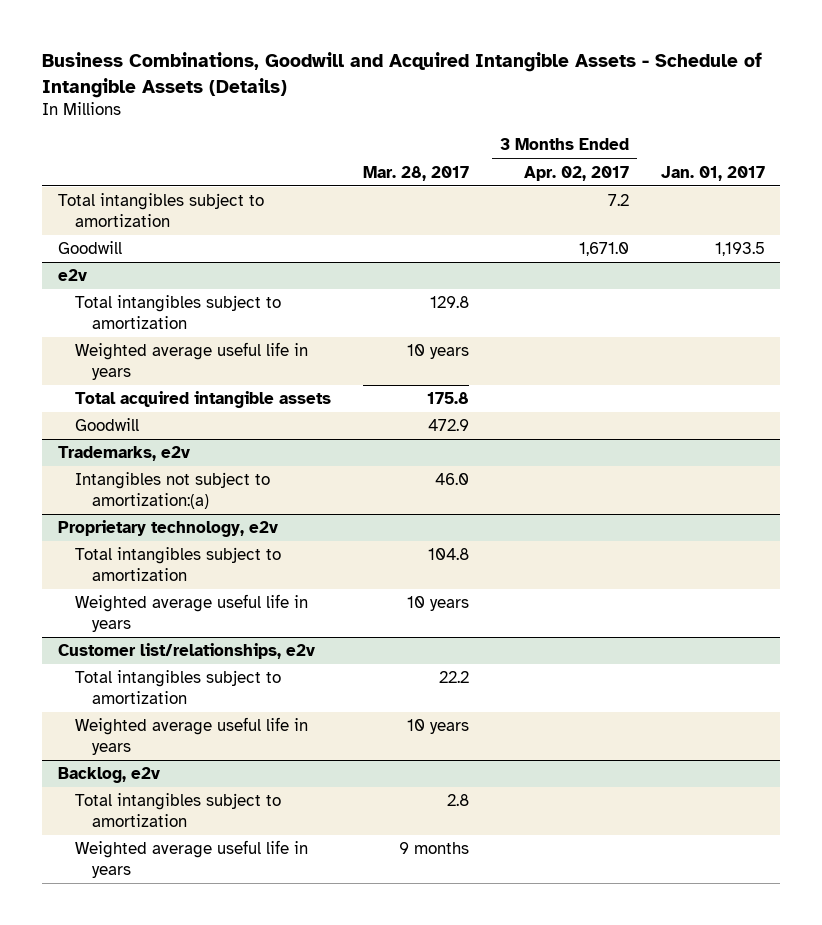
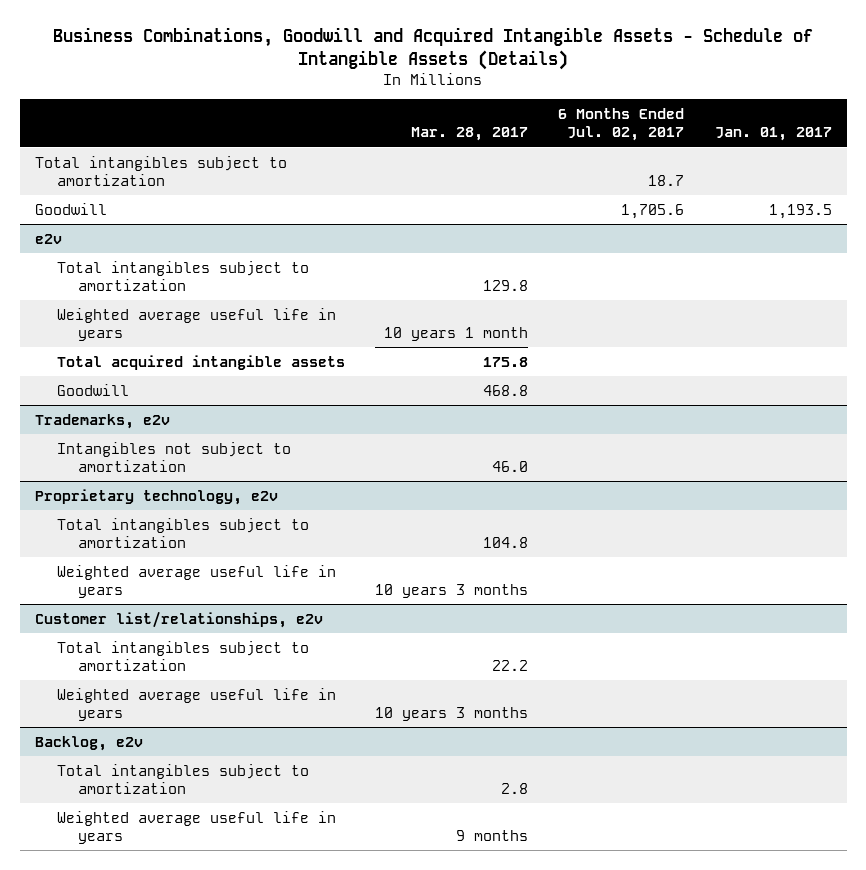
- | Mar. 28, 2017 | 3 Months Ended Apr. 02, 2017 | Jan. 01, 2017
+ | Mar. 28, 2017 | 6 Months Ended Jul. 02, 2017 | Jan. 01, 2017
@ e2v
- Weighted average useful life in years | 10 years | |
+ Weighted average useful life in years | 10 years 1 month | |
- Goodwill | 472.9 | |
+ Goodwill | 468.8 | |
@ Trademarks, e2v
- Intangibles not subject to amortization:(a) | 46.0 | |
+ Intangibles not subject to amortization | 46.0 | |
@ Proprietary technology, e2v
- Weighted average useful life in years | 10 years | |
+ Weighted average useful life in years | 10 years 3 months | |
@ Customer list/relationships, e2v
- Weighted average useful life in years | 10 years | |
+ Weighted average useful life in years | 10 years 3 months | |

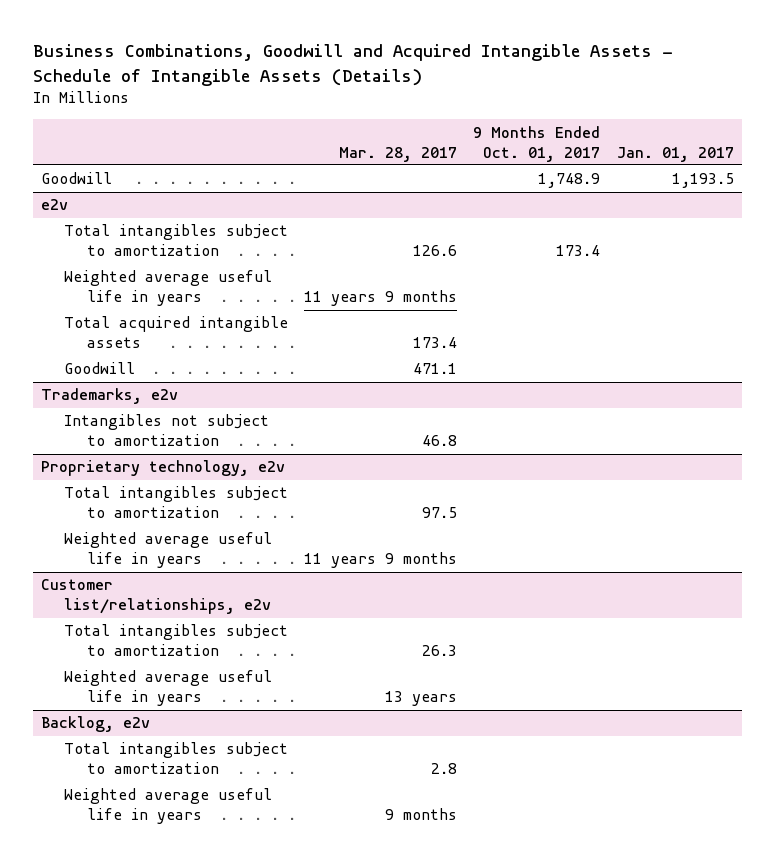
- | Mar. 28, 2017 | 6 Months Ended Jul. 02, 2017 | Jan. 01, 2017
+ | Mar. 28, 2017 | 9 Months Ended Oct. 01, 2017 | Jan. 01, 2017
- Total intangibles subject to amortization | | 18.7 |
@ e2v
- Total intangibles subject to amortization | 129.8 | |
- Weighted average useful life in years | 10 years 1 month | |
- Total acquired intangible assets | 175.8 | |
- Goodwill | 468.8 | |
+ Total intangibles subject to amortization | 126.6 | 173.4 |
+ Weighted average useful life in years | 11 years 9 months | |
+ Total acquired intangible assets | 173.4 | |
+ Goodwill | 471.1 | |
@ Trademarks, e2v
- Intangibles not subject to amortization | 46.0 | |
+ Intangibles not subject to amortization | 46.8 | |
@ Proprietary technology, e2v
- Total intangibles subject to amortization | 104.8 | |
- Weighted average useful life in years | 10 years 3 months | |
+ Total intangibles subject to amortization | 97.5 | |
+ Weighted average useful life in years | 11 years 9 months | |
@ Customer list/relationships, e2v
- Total intangibles subject to amortization | 22.2 | |
- Weighted average useful life in years | 10 years 3 months | |
+ Total intangibles subject to amortization | 26.3 | |
+ Weighted average useful life in years | 13 years | |

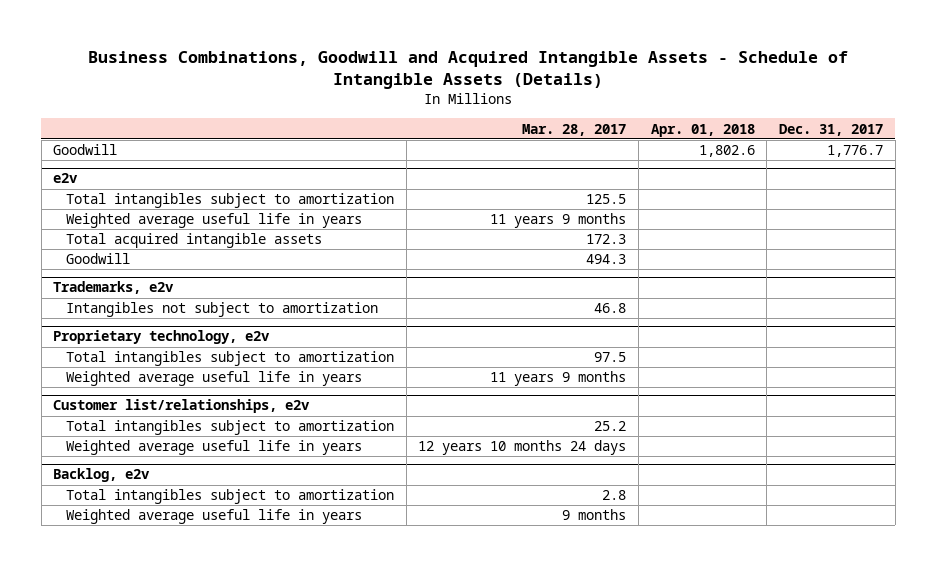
- | Mar. 28, 2017 | 9 Months Ended Oct. 01, 2017 | Jan. 01, 2017
+ | Mar. 28, 2017 | Apr. 01, 2018 | Dec. 31, 2017
@ e2v
- Total intangibles subject to amortization | 126.6 | 173.4 |
+ Total intangibles subject to amortization | 125.5 | |
- Total acquired intangible assets | 173.4 | |
- Goodwill | 471.1 | |
+ Total acquired intangible assets | 172.3 | |
+ Goodwill | 494.3 | |
@ Customer list/relationships, e2v
- Total intangibles subject to amortization | 26.3 | |
- Weighted average useful life in years | 13 years | |
+ Total intangibles subject to amortization | 25.2 | |
+ Weighted average useful life in years | 12 years 10 months 24 days | |

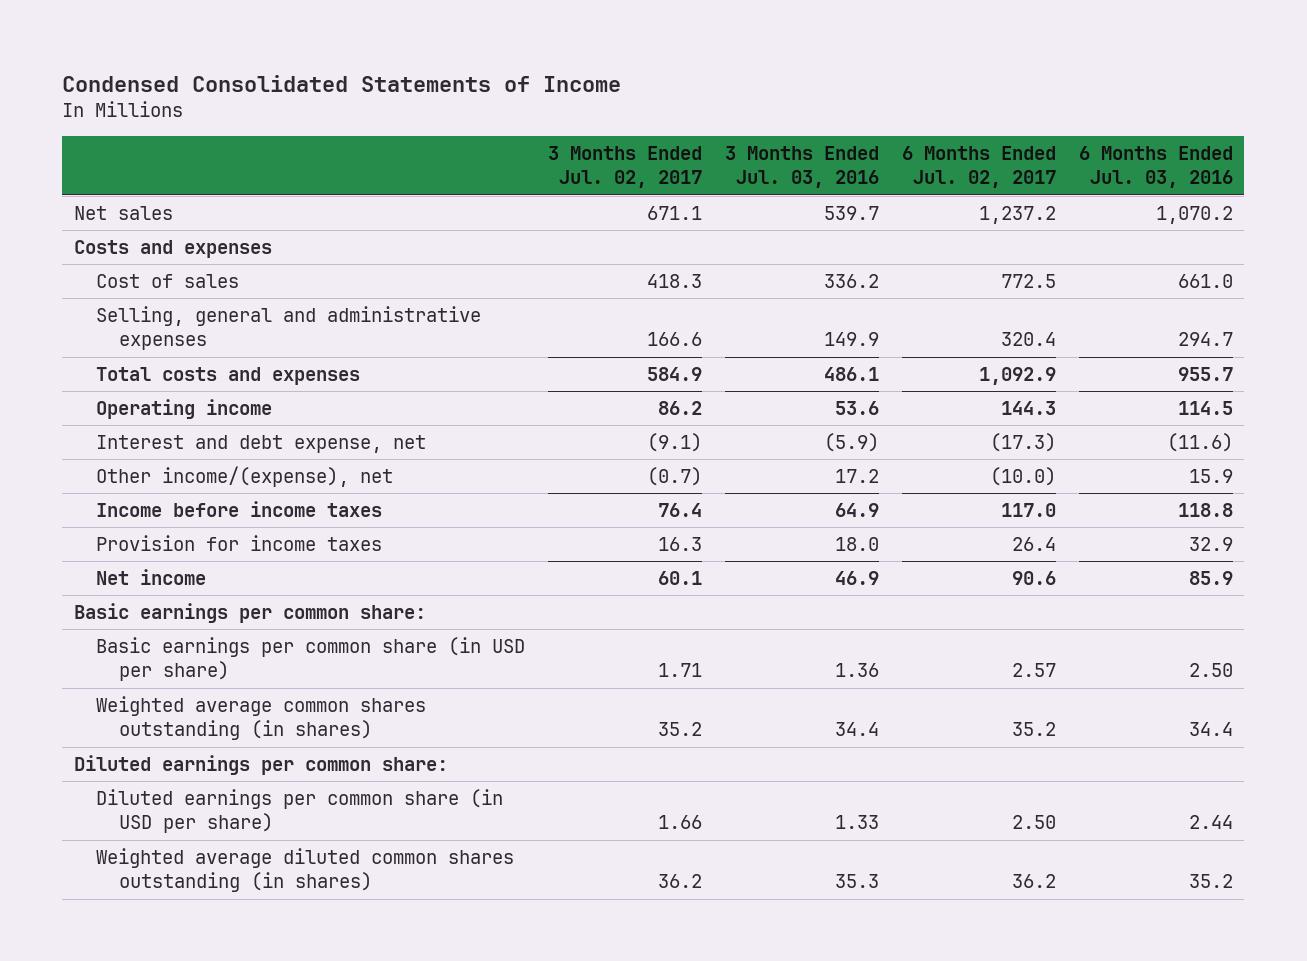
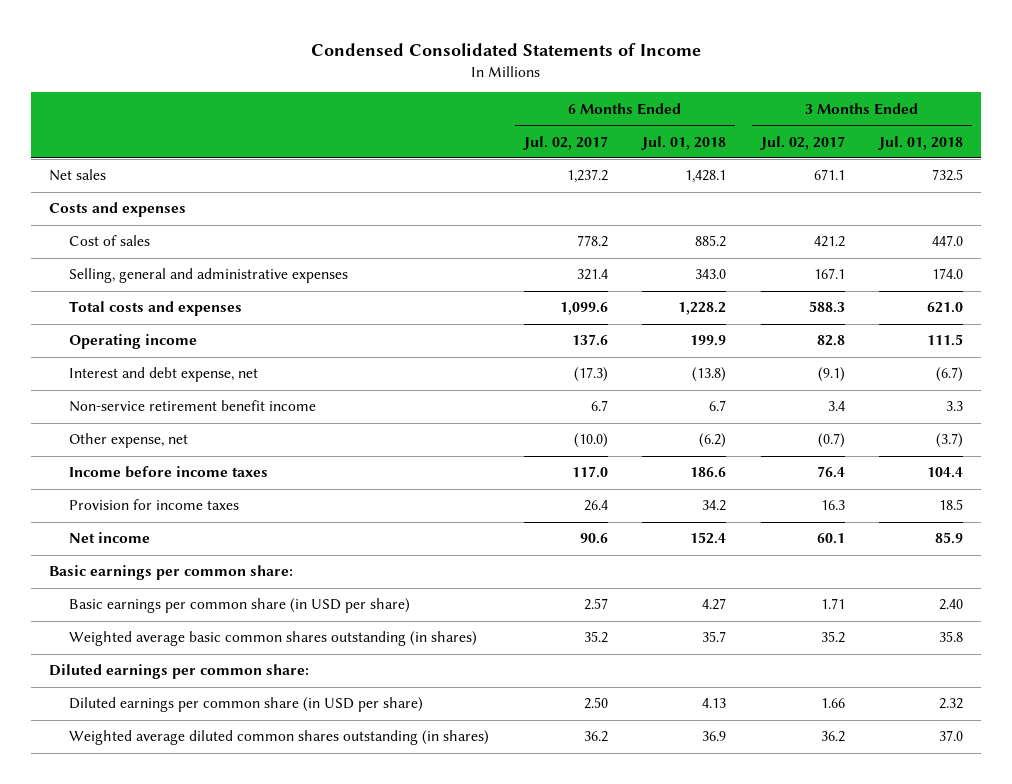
- | 3 Months Ended Jul. 02, 2017 | 3 Months Ended Jul. 03, 2016 | 6 Months Ended Jul. 02, 2017 | 6 Months Ended Jul. 03, 2016
+ | 6 Months Ended Jul. 02, 2017 | 6 Months Ended Jul. 01, 2018 | 3 Months Ended Jul. 02, 2017 | 3 Months Ended Jul. 01, 2018
- Cost of sales | 418.3 | 336.2 | 772.5 | 661.0
- Selling, general and administrative expenses | 166.6 | 149.9 | 320.4 | 294.7
- Total costs and expenses | 584.9 | 486.1 | 1,092.9 | 955.7
- Operating income | 86.2 | 53.6 | 144.3 | 114.5
+ Cost of sales | 778.2 | 885.2 | 421.2 | 447.0
+ Selling, general and administrative expenses | 321.4 | 343.0 | 167.1 | 174.0
+ Total costs and expenses | 1,099.6 | 1,228.2 | 588.3 | 621.0
+ Operating income | 137.6 | 199.9 | 82.8 | 111.5
- Other income/(expense), net | (0.7) | 17.2 | (10.0) | 15.9
+ Non-service retirement benefit income | 6.7 | 6.7 | 3.4 | 3.3
+ Other expense, net | (10.0) | (6.2) | (0.7) | (3.7)
- Weighted average common shares outstanding (in shares) | 35.2 | 34.4 | 35.2 | 34.4
+ Weighted average basic common shares outstanding (in shares) | 35.2 | 35.7 | 35.2 | 35.8

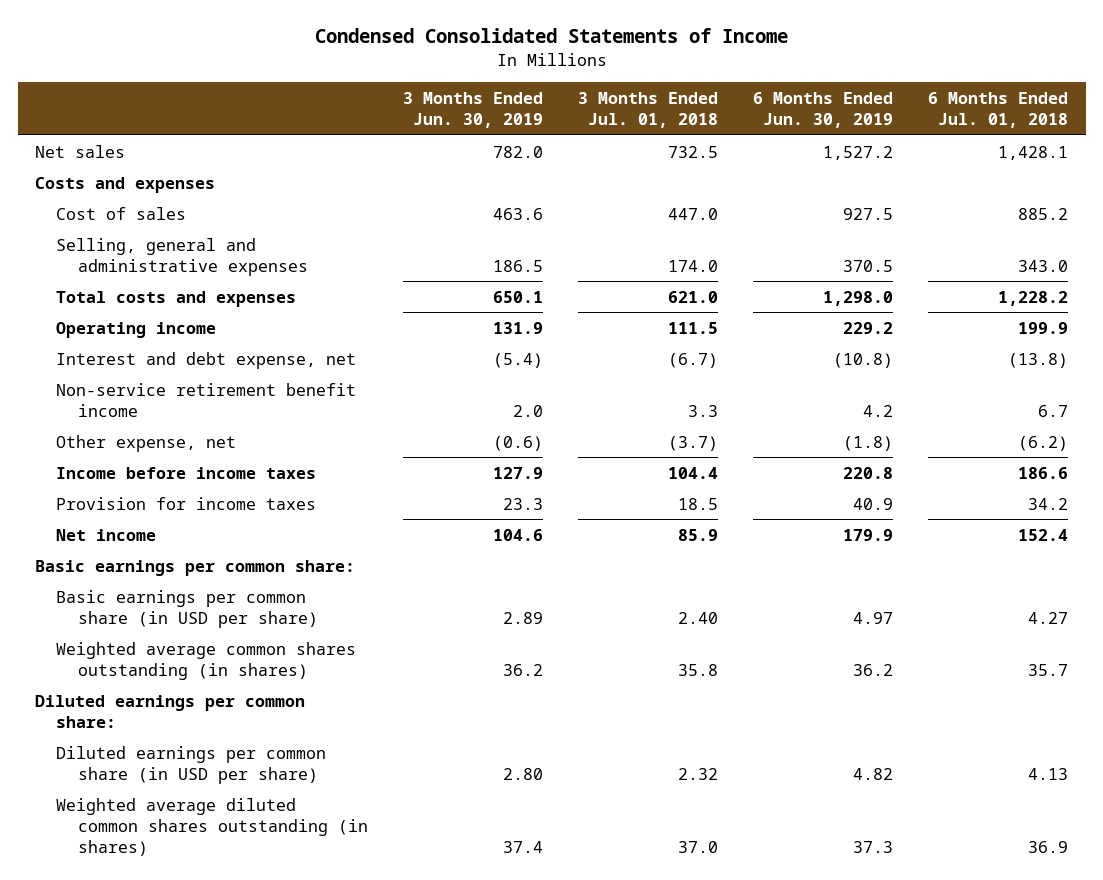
- | 6 Months Ended Jul. 02, 2017 | 6 Months Ended Jul. 01, 2018 | 3 Months Ended Jul. 02, 2017 | 3 Months Ended Jul. 01, 2018
+ | 3 Months Ended Jun. 30, 2019 | 3 Months Ended Jul. 01, 2018 | 6 Months Ended Jun. 30, 2019 | 6 Months Ended Jul. 01, 2018
- Weighted average basic common shares outstanding (in shares) | 35.2 | 35.7 | 35.2 | 35.8
+ Weighted average common shares outstanding (in shares) | 36.2 | 35.8 | 36.2 | 35.7

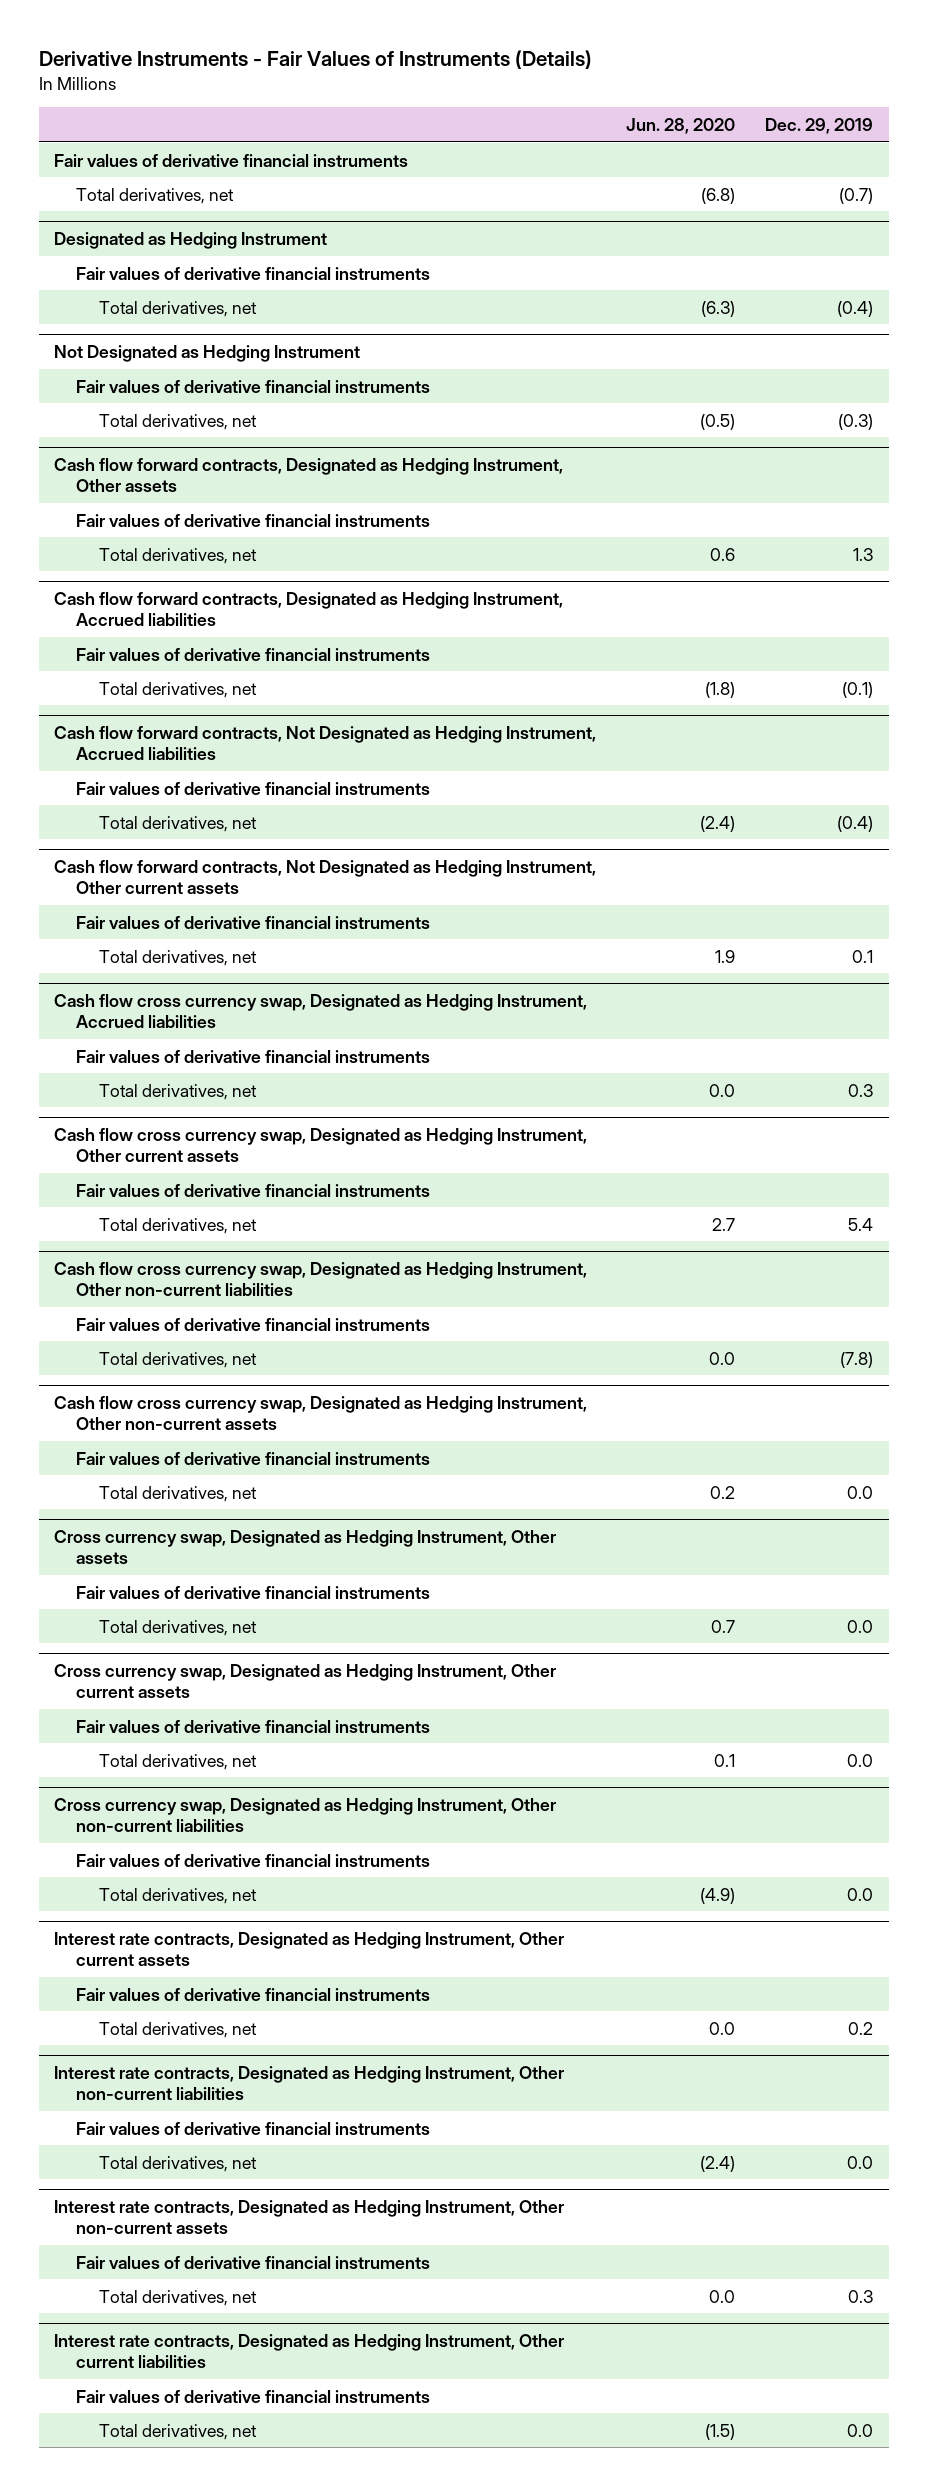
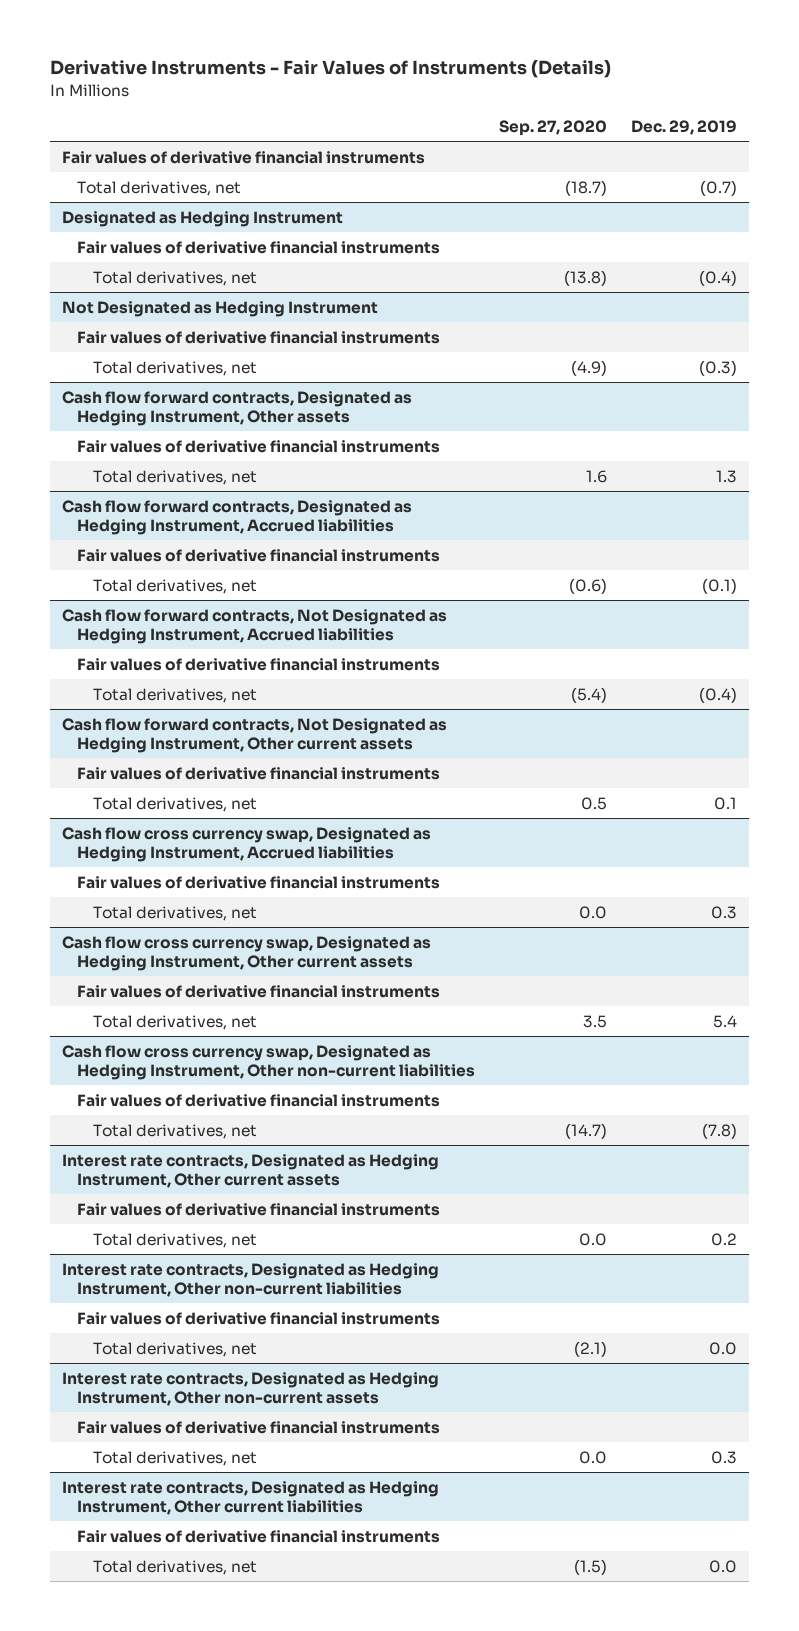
- | Jun. 28, 2020 | Dec. 29, 2019
+ | Sep. 27, 2020 | Dec. 29, 2019
- Cash flow cross currency swap, Designated as Hedging Instrument, Other non-current assets
- Fair values of derivative financial instruments
- Total derivatives, net | 0.2 | 0.0
- Cross currency swap, Designated as Hedging Instrument, Other assets
- Fair values of derivative financial instruments
- Total derivatives, net | 0.7 | 0.0
- Cross currency swap, Designated as Hedging Instrument, Other current assets
- Fair values of derivative financial instruments
- Total derivatives, net | 0.1 | 0.0
- Cross currency swap, Designated as Hedging Instrument, Other non-current liabilities
- Fair values of derivative financial instruments
- Total derivatives, net | (4.9) | 0.0

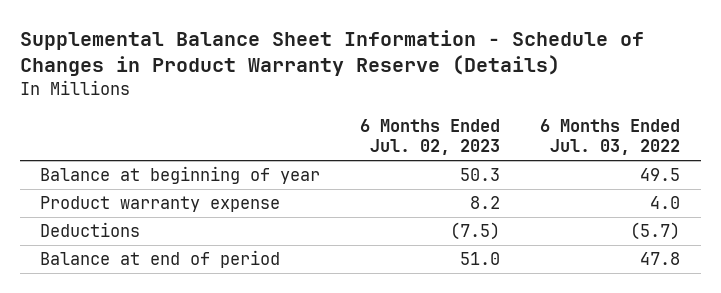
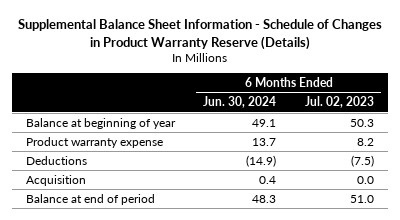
- | 6 Months Ended Jul. 02, 2023 | 6 Months Ended Jul. 03, 2022
+ | 6 Months Ended Jun. 30, 2024 | 6 Months Ended Jul. 02, 2023
+ Acquisition | 0.4 | 0.0

